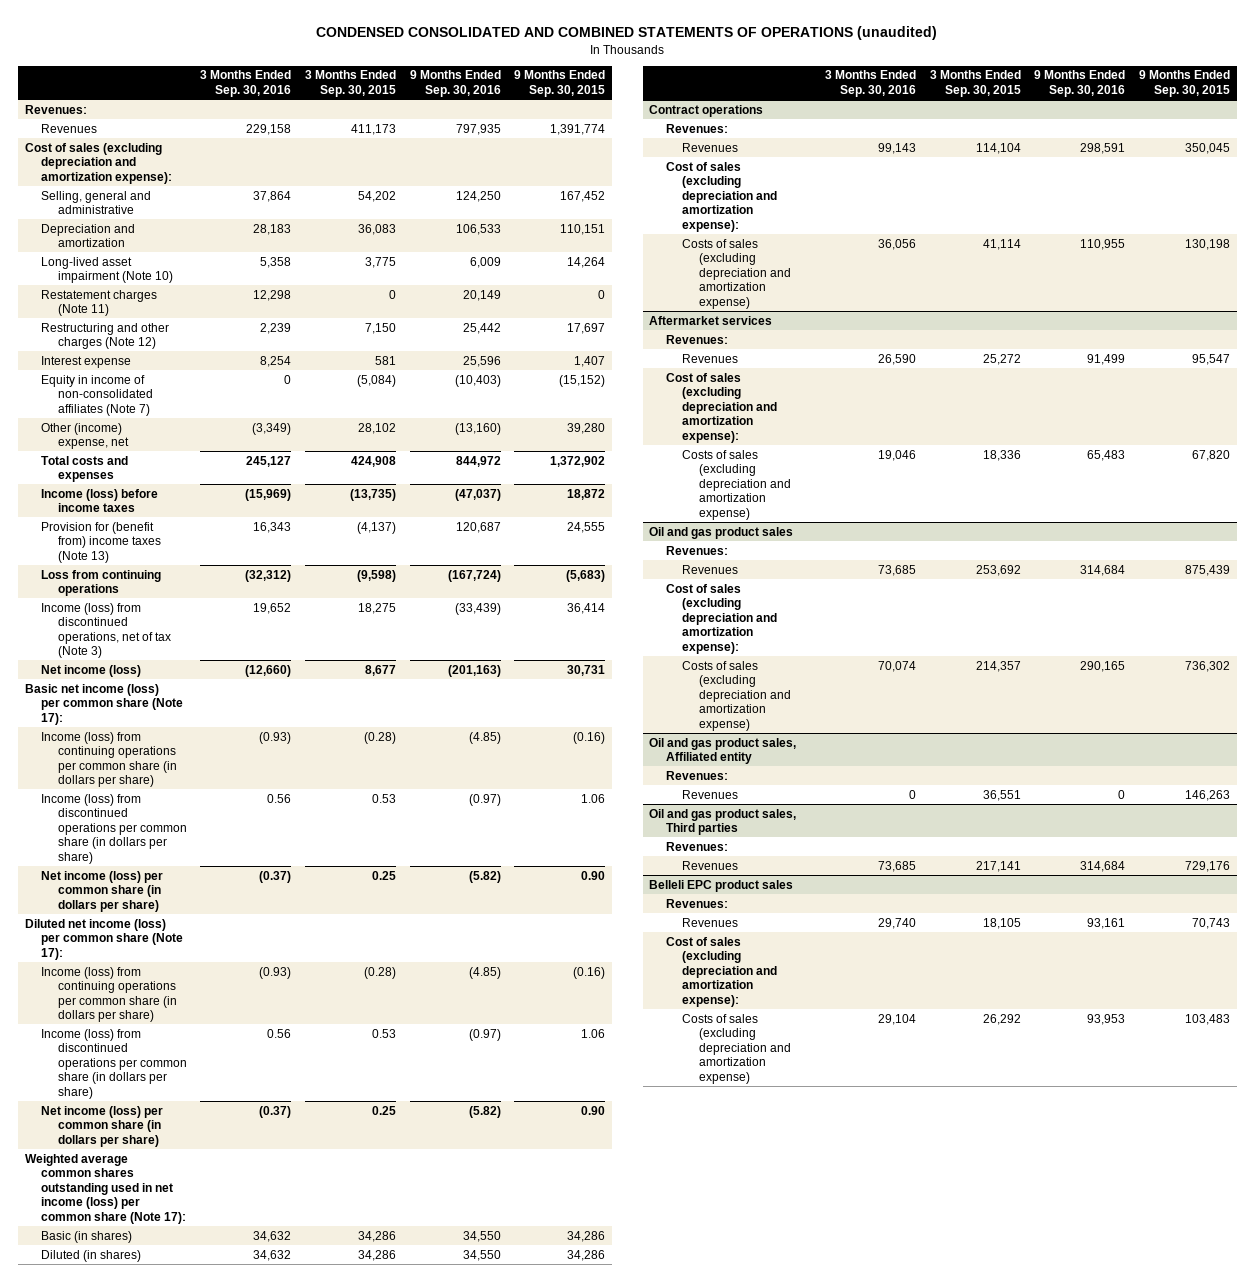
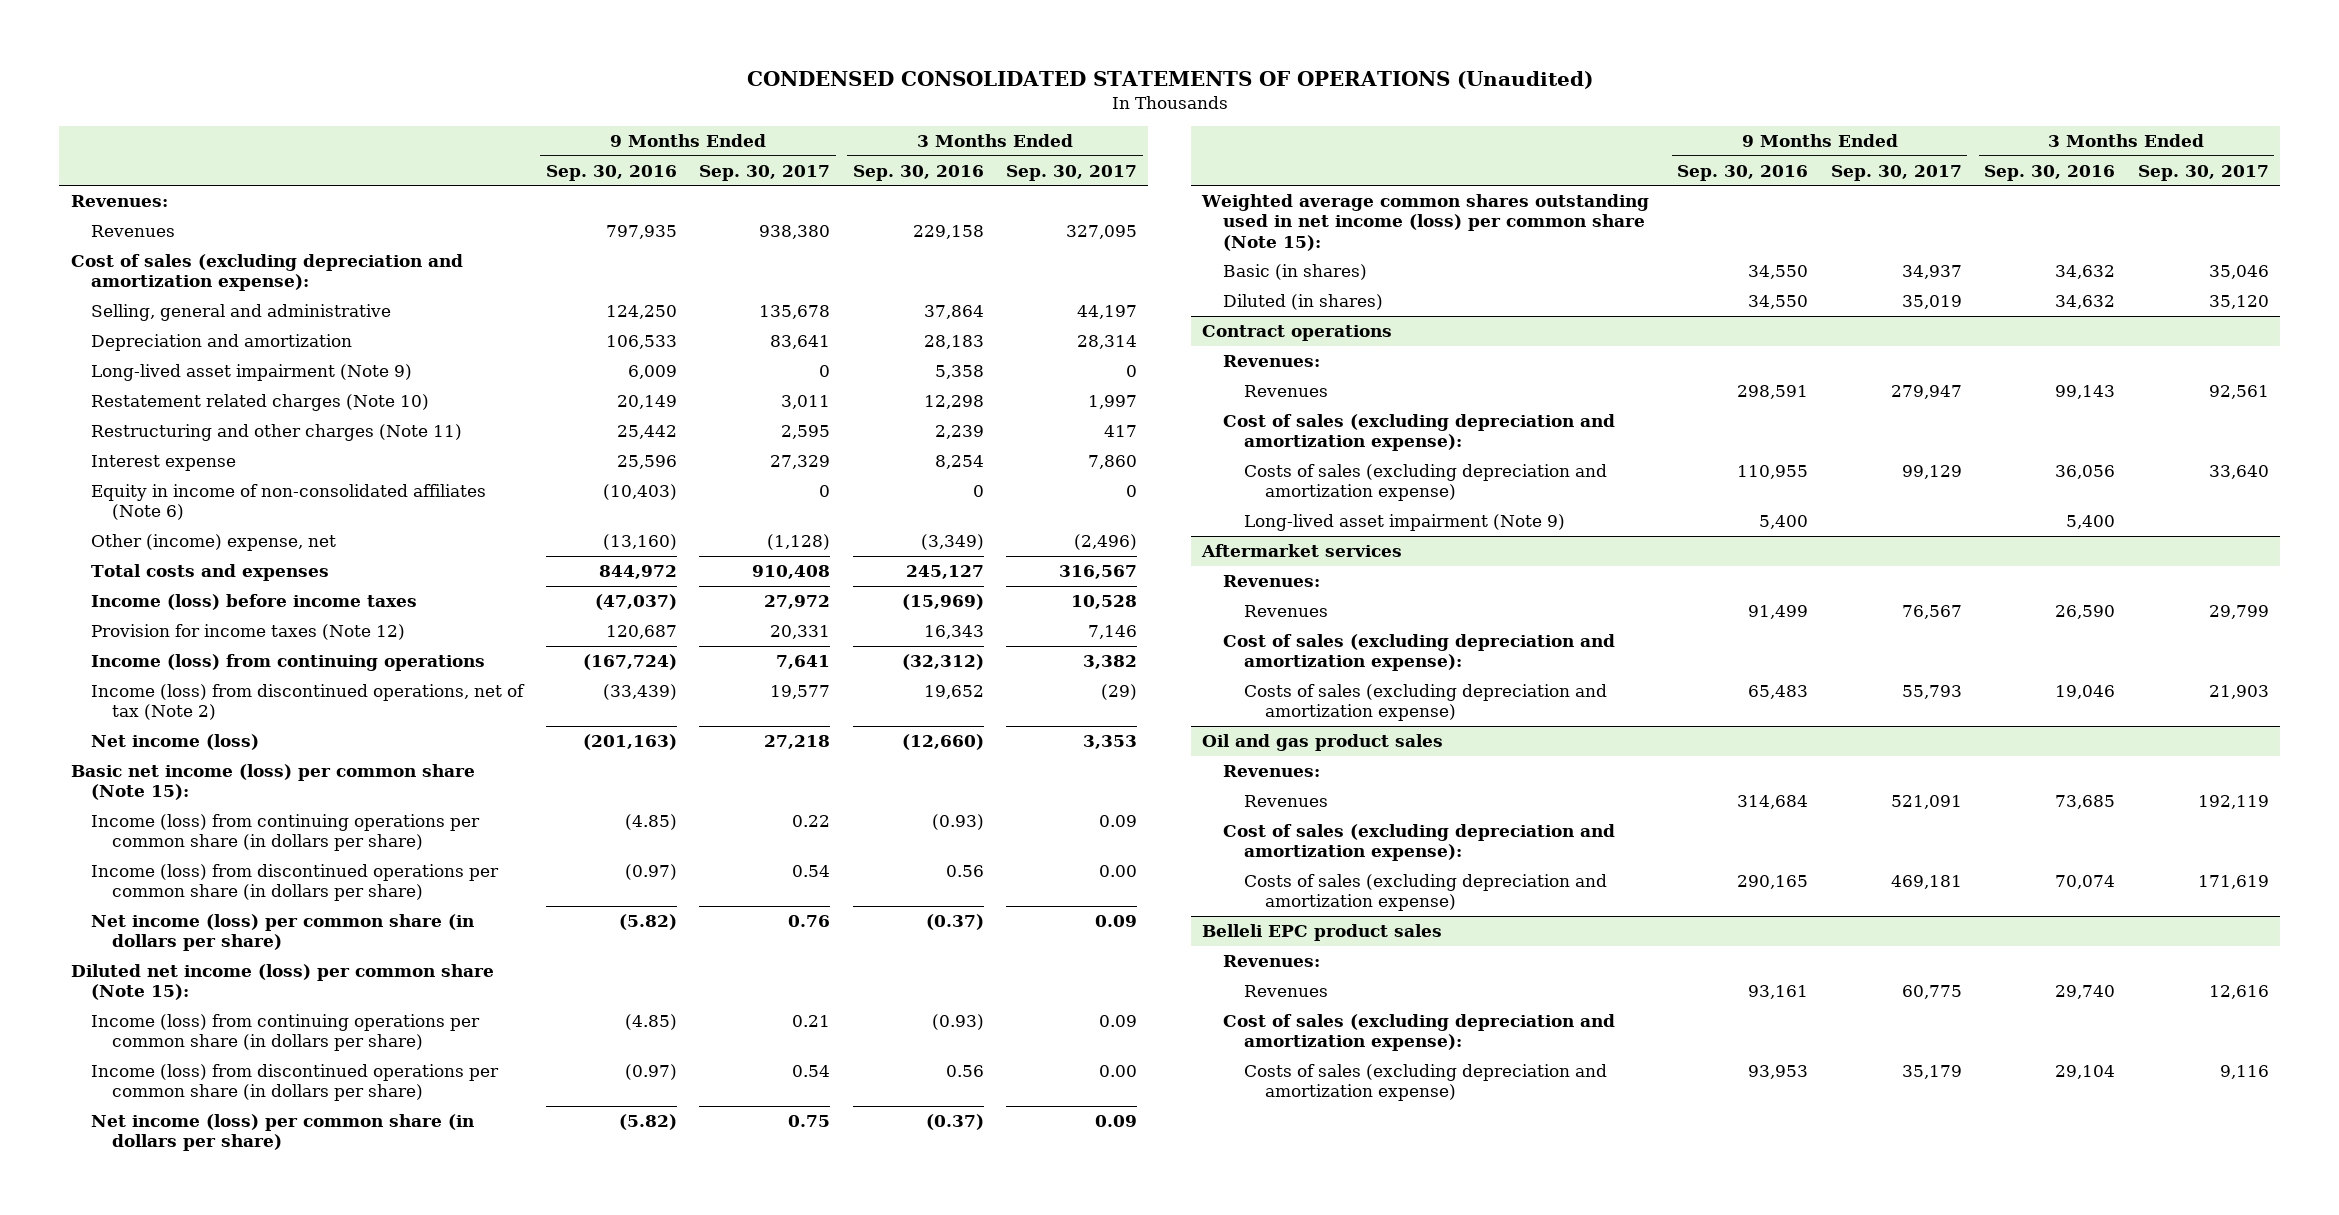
- CONDENSED CONSOLIDATED AND COMBINED STATEMENTS OF OPERATIONS (unaudited)
+ CONDENSED CONSOLIDATED STATEMENTS OF OPERATIONS (Unaudited)
- | 3 Months Ended Sep. 30, 2016 | 3 Months Ended Sep. 30, 2015 | 9 Months Ended Sep. 30, 2016 | 9 Months Ended Sep. 30, 2015
+ | 9 Months Ended Sep. 30, 2016 | 9 Months Ended Sep. 30, 2017 | 3 Months Ended Sep. 30, 2016 | 3 Months Ended Sep. 30, 2017
- Long-lived asset impairment (Note 10) | 5,358 | 3,775 | 6,009 | 14,264
- Restatement charges (Note 11) | 12,298 | 0 | 20,149 | 0
- Restructuring and other charges (Note 12) | 2,239 | 7,150 | 25,442 | 17,697
+ Long-lived asset impairment (Note 9) | 6,009 | 0 | 5,358 | 0
+ Restatement related charges (Note 10) | 20,149 | 3,011 | 12,298 | 1,997
+ Restructuring and other charges (Note 11) | 25,442 | 2,595 | 2,239 | 417
- Equity in income of non-consolidated affiliates (Note 7) | 0 | (5,084) | (10,403) | (15,152)
+ Equity in income of non-consolidated affiliates (Note 6) | (10,403) | 0 | 0 | 0
- Provision for (benefit from) income taxes (Note 13) | 16,343 | (4,137) | 120,687 | 24,555
- Loss from continuing operations | (32,312) | (9,598) | (167,724) | (5,683)
- Income (loss) from discontinued operations, net of tax (Note 3) | 19,652 | 18,275 | (33,439) | 36,414
+ Provision for income taxes (Note 12) | 120,687 | 20,331 | 16,343 | 7,146
+ Income (loss) from continuing operations | (167,724) | 7,641 | (32,312) | 3,382
+ Income (loss) from discontinued operations, net of tax (Note 2) | (33,439) | 19,577 | 19,652 | (29)
- Basic net income (loss) per common share (Note 17):
+ Basic net income (loss) per common share (Note 15):
- Diluted net income (loss) per common share (Note 17):
+ Diluted net income (loss) per common share (Note 15):
- Weighted average common shares outstanding used in net income (loss) per common share (Note 17):
+ Weighted average common shares outstanding used in net income (loss) per common share (Note 15):
@ Contract operations
+ Long-lived asset impairment (Note 9) | 5,400 | | 5,400 |
- Oil and gas product sales, Affiliated entity
- Revenues:
- Revenues | 0 | 36,551 | 0 | 146,263
- Oil and gas product sales, Third parties
- Revenues:
- Revenues | 73,685 | 217,141 | 314,684 | 729,176

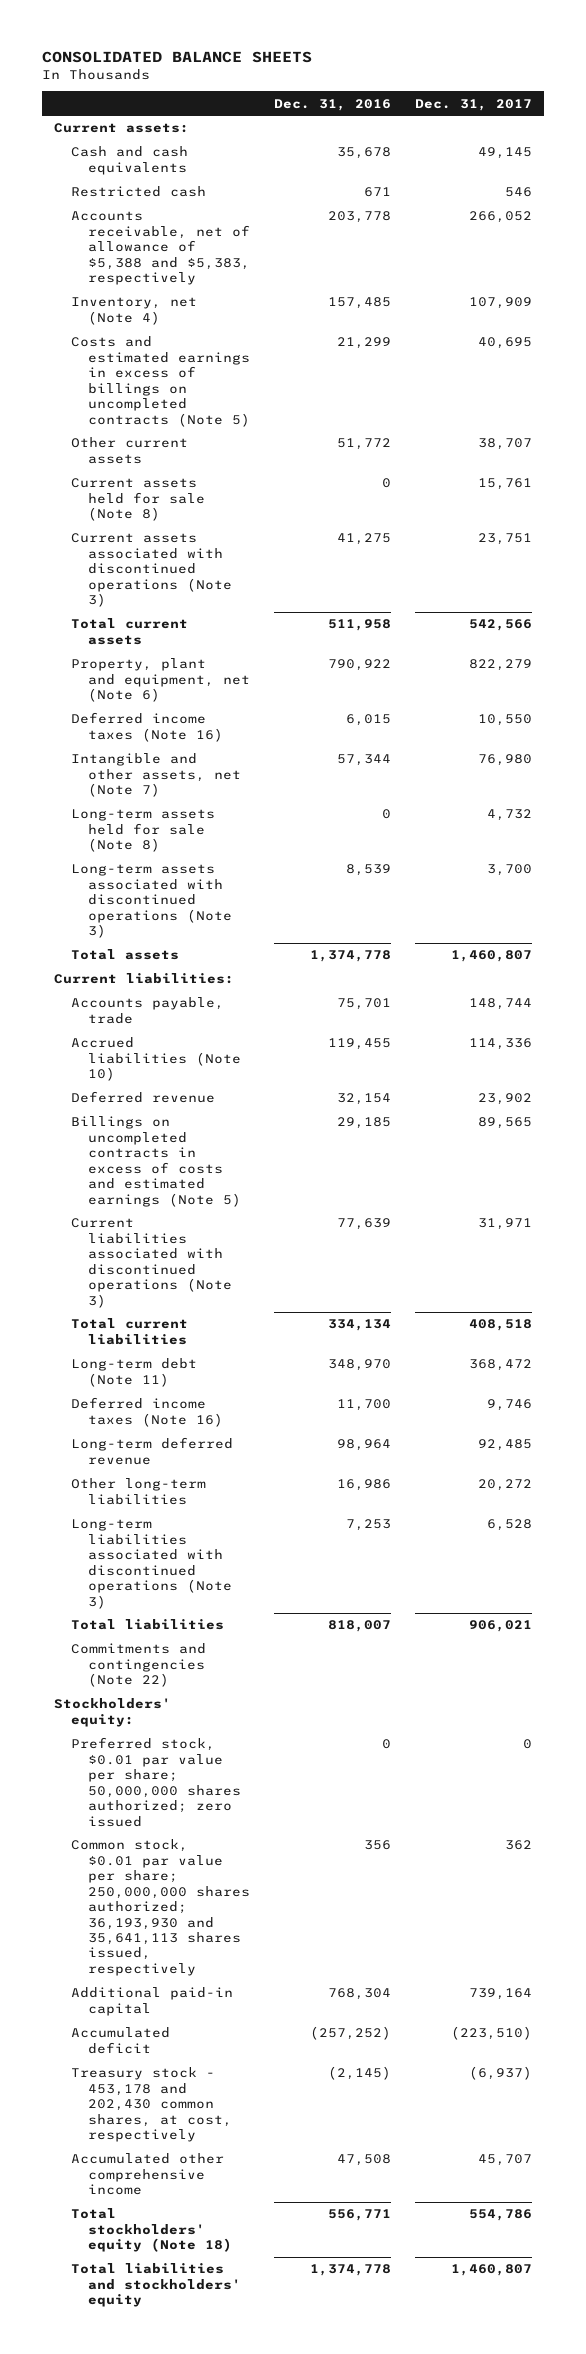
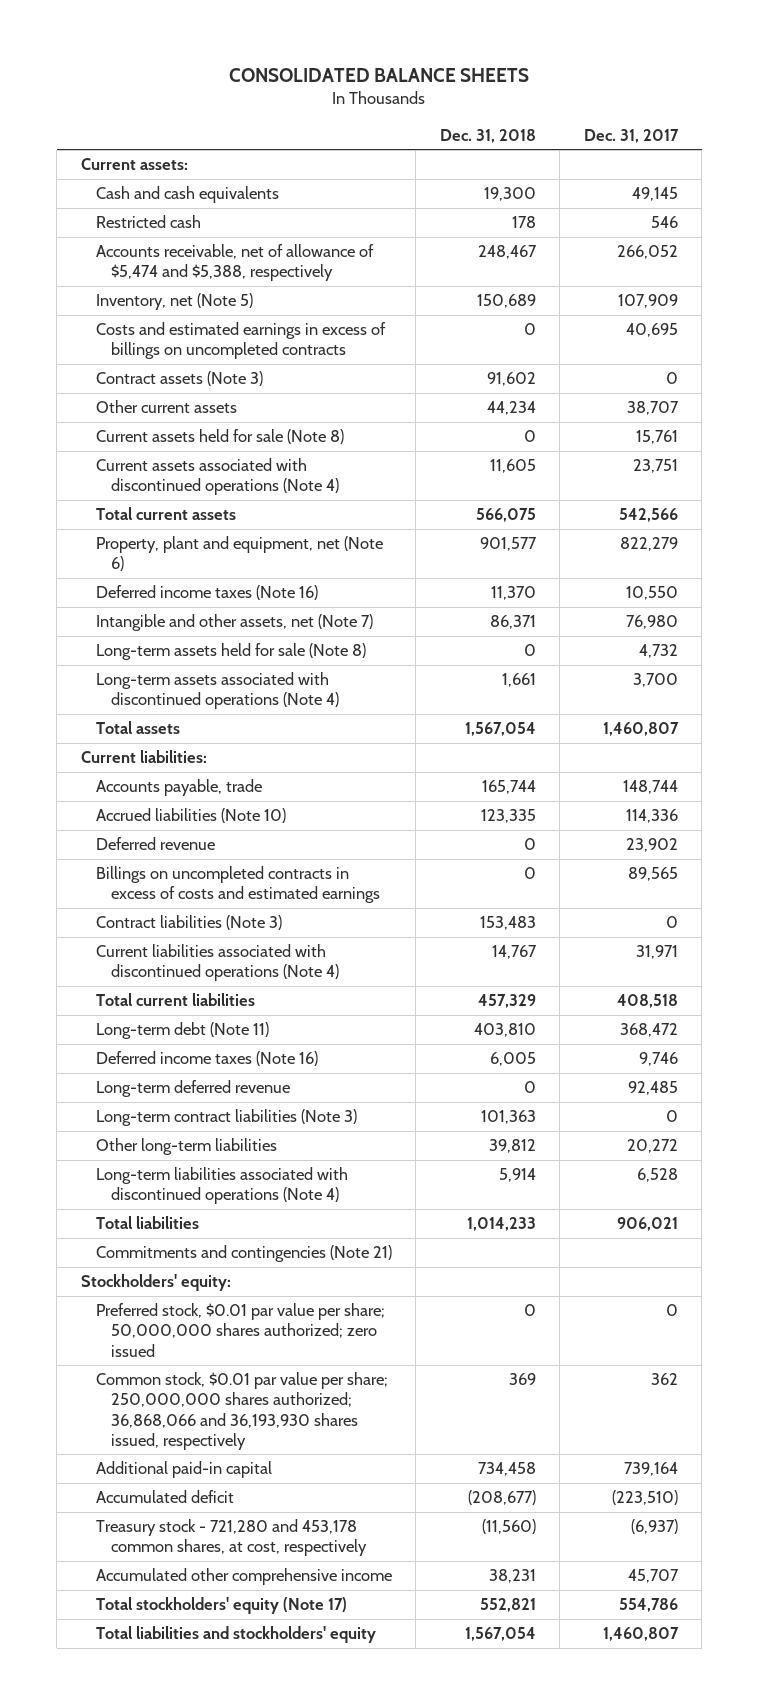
- | Dec. 31, 2016 | Dec. 31, 2017
+ | Dec. 31, 2018 | Dec. 31, 2017
- Accounts receivable, net of allowance of $5,388 and $5,383, respectively | 203,778 | 266,052
- Inventory, net (Note 4) | 157,485 | 107,909
- Costs and estimated earnings in excess of billings on uncompleted contracts (Note 5) | 21,299 | 40,695
+ Accounts receivable, net of allowance of $5,474 and $5,388, respectively | 248,467 | 266,052
+ Inventory, net (Note 5) | 150,689 | 107,909
+ Costs and estimated earnings in excess of billings on uncompleted contracts | 0 | 40,695
+ Contract assets (Note 3) | 91,602 | 0
- Current assets associated with discontinued operations (Note 3) | 41,275 | 23,751
+ Current assets associated with discontinued operations (Note 4) | 11,605 | 23,751
- Long-term assets associated with discontinued operations (Note 3) | 8,539 | 3,700
+ Long-term assets associated with discontinued operations (Note 4) | 1,661 | 3,700
- Billings on uncompleted contracts in excess of costs and estimated earnings (Note 5) | 29,185 | 89,565
- Current liabilities associated with discontinued operations (Note 3) | 77,639 | 31,971
+ Billings on uncompleted contracts in excess of costs and estimated earnings | 0 | 89,565
+ Contract liabilities (Note 3) | 153,483 | 0
+ Current liabilities associated with discontinued operations (Note 4) | 14,767 | 31,971
+ Long-term contract liabilities (Note 3) | 101,363 | 0
- Long-term liabilities associated with discontinued operations (Note 3) | 7,253 | 6,528
+ Long-term liabilities associated with discontinued operations (Note 4) | 5,914 | 6,528
- Commitments and contingencies (Note 22)
+ Commitments and contingencies (Note 21)
- Common stock, $0.01 par value per share; 250,000,000 shares authorized; 36,193,930 and 35,641,113 shares issued, respectively | 356 | 362
+ Common stock, $0.01 par value per share; 250,000,000 shares authorized; 36,868,066 and 36,193,930 shares issued, respectively | 369 | 362
- Treasury stock - 453,178 and 202,430 common shares, at cost, respectively | (2,145) | (6,937)
+ Treasury stock - 721,280 and 453,178 common shares, at cost, respectively | (11,560) | (6,937)
- Total stockholders' equity (Note 18) | 556,771 | 554,786
+ Total stockholders' equity (Note 17) | 552,821 | 554,786

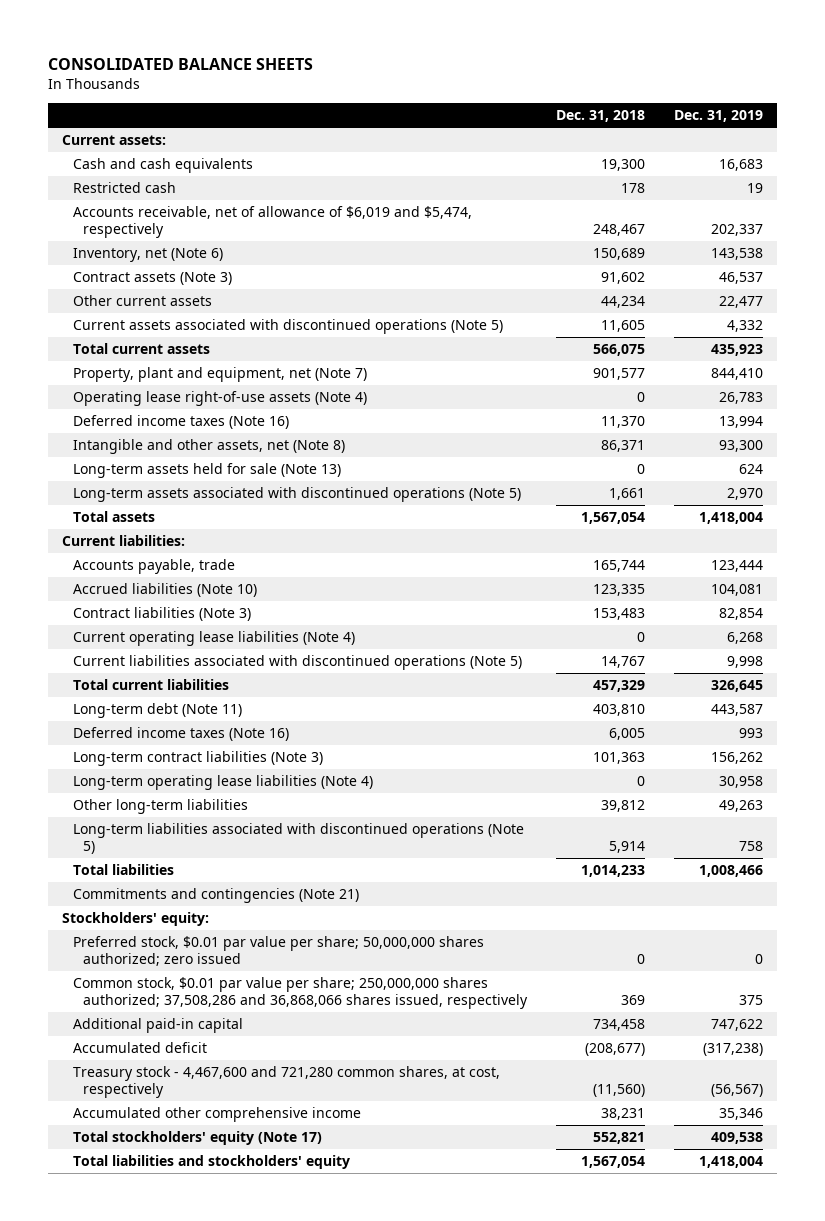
- | Dec. 31, 2018 | Dec. 31, 2017
+ | Dec. 31, 2018 | Dec. 31, 2019
- Accounts receivable, net of allowance of $5,474 and $5,388, respectively | 248,467 | 266,052
- Inventory, net (Note 5) | 150,689 | 107,909
- Costs and estimated earnings in excess of billings on uncompleted contracts | 0 | 40,695
+ Accounts receivable, net of allowance of $6,019 and $5,474, respectively | 248,467 | 202,337
+ Inventory, net (Note 6) | 150,689 | 143,538
- Current assets held for sale (Note 8) | 0 | 15,761
- Current assets associated with discontinued operations (Note 4) | 11,605 | 23,751
+ Current assets associated with discontinued operations (Note 5) | 11,605 | 4,332
- Property, plant and equipment, net (Note 6) | 901,577 | 822,279
+ Property, plant and equipment, net (Note 7) | 901,577 | 844,410
+ Operating lease right-of-use assets (Note 4) | 0 | 26,783
- Intangible and other assets, net (Note 7) | 86,371 | 76,980
- Long-term assets held for sale (Note 8) | 0 | 4,732
- Long-term assets associated with discontinued operations (Note 4) | 1,661 | 3,700
+ Intangible and other assets, net (Note 8) | 86,371 | 93,300
+ Long-term assets held for sale (Note 13) | 0 | 624
+ Long-term assets associated with discontinued operations (Note 5) | 1,661 | 2,970
- Deferred revenue | 0 | 23,902
- Billings on uncompleted contracts in excess of costs and estimated earnings | 0 | 89,565
- Current liabilities associated with discontinued operations (Note 4) | 14,767 | 31,971
+ Current operating lease liabilities (Note 4) | 0 | 6,268
+ Current liabilities associated with discontinued operations (Note 5) | 14,767 | 9,998
- Long-term deferred revenue | 0 | 92,485
+ Long-term operating lease liabilities (Note 4) | 0 | 30,958
- Long-term liabilities associated with discontinued operations (Note 4) | 5,914 | 6,528
+ Long-term liabilities associated with discontinued operations (Note 5) | 5,914 | 758
- Common stock, $0.01 par value per share; 250,000,000 shares authorized; 36,868,066 and 36,193,930 shares issued, respectively | 369 | 362
+ Common stock, $0.01 par value per share; 250,000,000 shares authorized; 37,508,286 and 36,868,066 shares issued, respectively | 369 | 375
- Treasury stock - 721,280 and 453,178 common shares, at cost, respectively | (11,560) | (6,937)
+ Treasury stock - 4,467,600 and 721,280 common shares, at cost, respectively | (11,560) | (56,567)

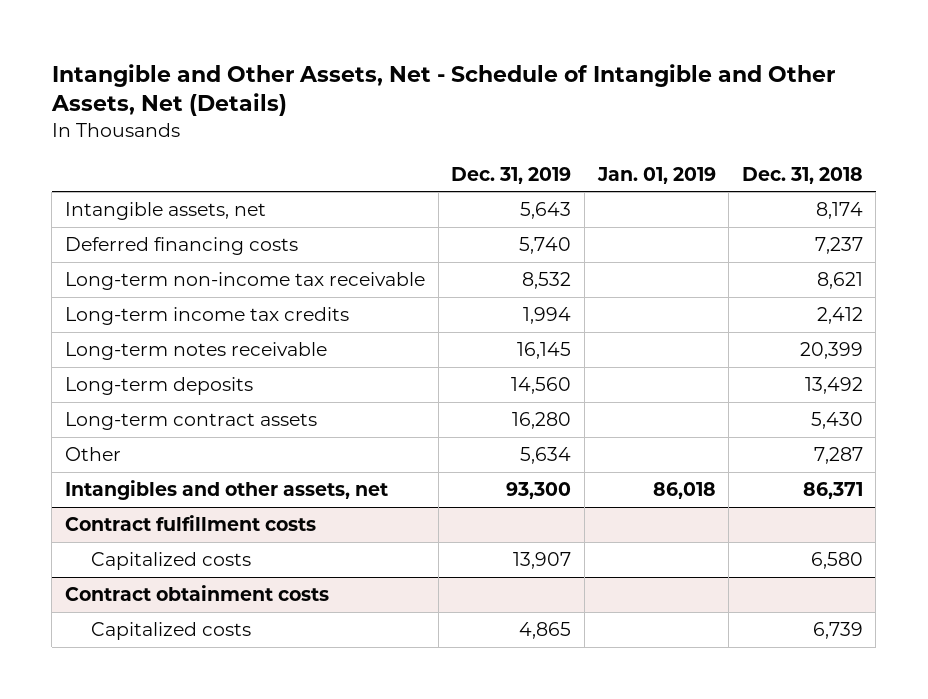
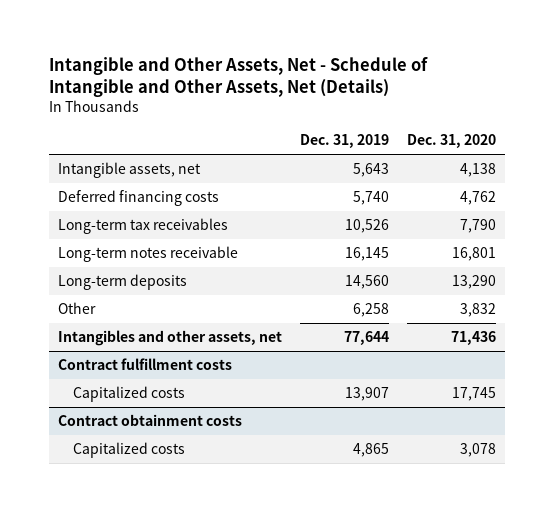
- | Dec. 31, 2019 | Jan. 01, 2019 | Dec. 31, 2018
+ | Dec. 31, 2019 | Dec. 31, 2020
- Long-term non-income tax receivable | 8,532 | | 8,621
- Long-term income tax credits | 1,994 | | 2,412
+ Long-term tax receivables | 10,526 | 7,790
- Long-term contract assets | 16,280 | | 5,430
- Other | 5,634 | | 7,287
- Intangibles and other assets, net | 93,300 | 86,018 | 86,371
+ Other | 6,258 | 3,832
+ Intangibles and other assets, net | 77,644 | 71,436

